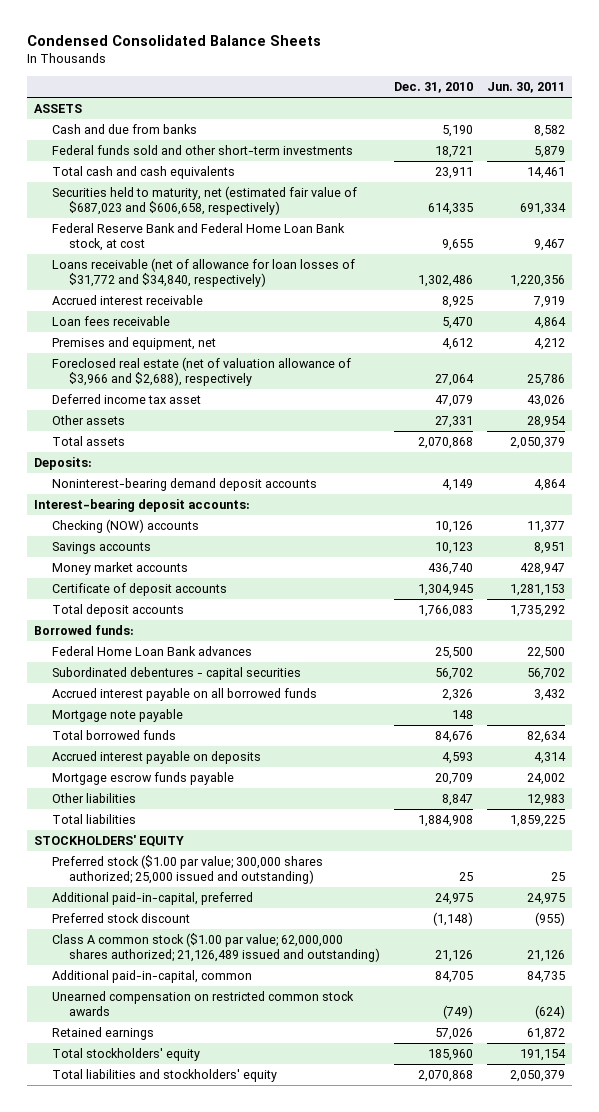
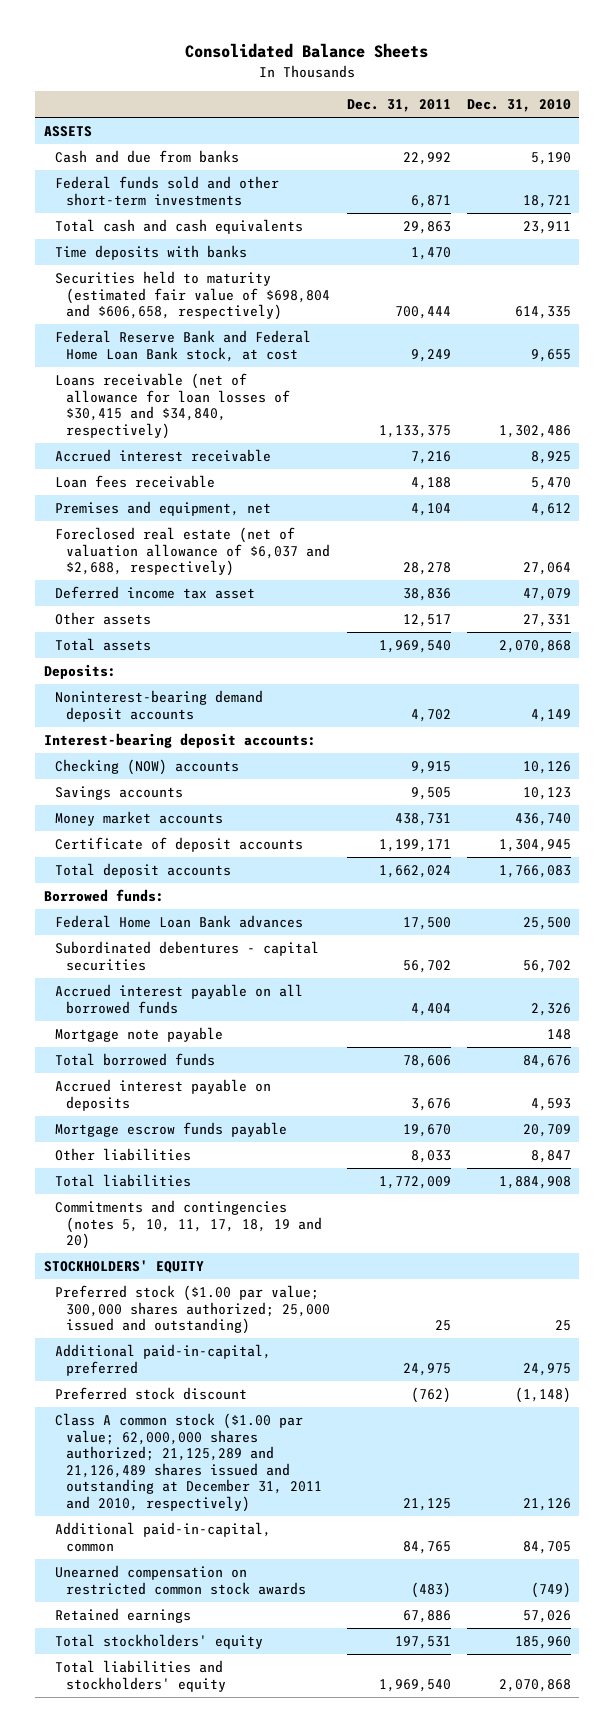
- Condensed Consolidated Balance Sheets
+ Consolidated Balance Sheets
- | Dec. 31, 2010 | Jun. 30, 2011
+ | Dec. 31, 2011 | Dec. 31, 2010
- Securities held to maturity, net (estimated fair value of $687,023 and $606,658, respectively) | 614,335 | 691,334
+ Time deposits with banks | 1,470 |
+ Securities held to maturity (estimated fair value of $698,804 and $606,658, respectively) | 700,444 | 614,335
- Loans receivable (net of allowance for loan losses of $31,772 and $34,840, respectively) | 1,302,486 | 1,220,356
+ Loans receivable (net of allowance for loan losses of $30,415 and $34,840, respectively) | 1,133,375 | 1,302,486
- Foreclosed real estate (net of valuation allowance of $3,966 and $2,688), respectively | 27,064 | 25,786
+ Foreclosed real estate (net of valuation allowance of $6,037 and $2,688, respectively) | 28,278 | 27,064
+ Commitments and contingencies (notes 5, 10, 11, 17, 18, 19 and 20)
- Class A common stock ($1.00 par value; 62,000,000 shares authorized; 21,126,489 issued and outstanding) | 21,126 | 21,126
+ Class A common stock ($1.00 par value; 62,000,000 shares authorized; 21,125,289 and 21,126,489 shares issued and outstanding at December 31, 2011 and 2010, respectively) | 21,125 | 21,126

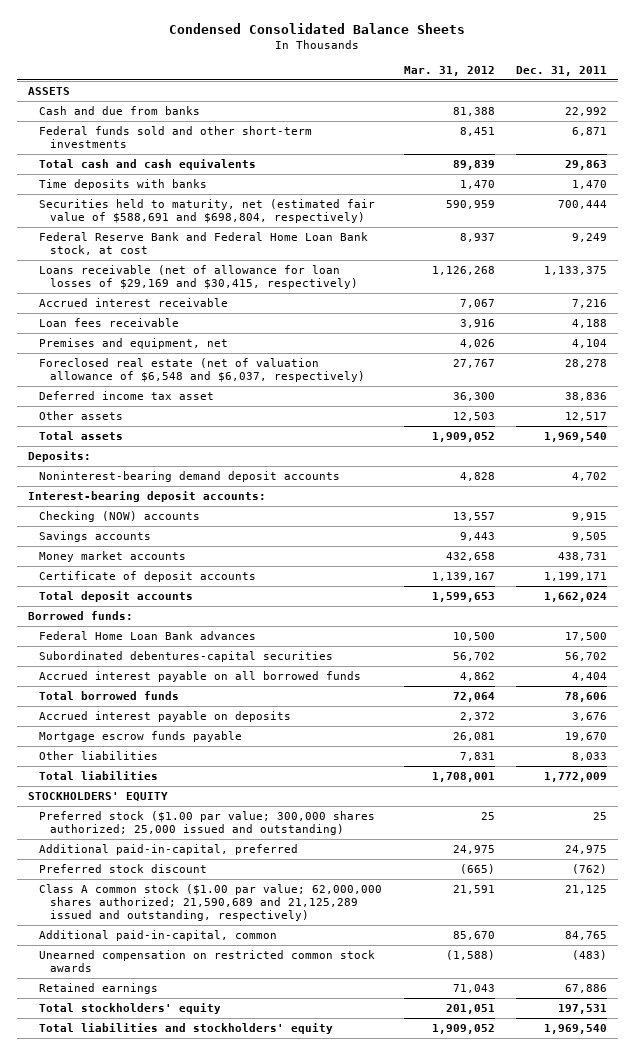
- Consolidated Balance Sheets
+ Condensed Consolidated Balance Sheets
- | Dec. 31, 2011 | Dec. 31, 2010
+ | Mar. 31, 2012 | Dec. 31, 2011
- Securities held to maturity (estimated fair value of $698,804 and $606,658, respectively) | 700,444 | 614,335
+ Securities held to maturity, net (estimated fair value of $588,691 and $698,804, respectively) | 590,959 | 700,444
- Loans receivable (net of allowance for loan losses of $30,415 and $34,840, respectively) | 1,133,375 | 1,302,486
+ Loans receivable (net of allowance for loan losses of $29,169 and $30,415, respectively) | 1,126,268 | 1,133,375
- Foreclosed real estate (net of valuation allowance of $6,037 and $2,688, respectively) | 28,278 | 27,064
+ Foreclosed real estate (net of valuation allowance of $6,548 and $6,037, respectively) | 27,767 | 28,278
- Subordinated debentures - capital securities | 56,702 | 56,702
+ Subordinated debentures-capital securities | 56,702 | 56,702
- Mortgage note payable | | 148
- Commitments and contingencies (notes 5, 10, 11, 17, 18, 19 and 20)
- Class A common stock ($1.00 par value; 62,000,000 shares authorized; 21,125,289 and 21,126,489 shares issued and outstanding at December 31, 2011 and 2010, respectively) | 21,125 | 21,126
+ Class A common stock ($1.00 par value; 62,000,000 shares authorized; 21,590,689 and 21,125,289 issued and outstanding, respectively) | 21,591 | 21,125

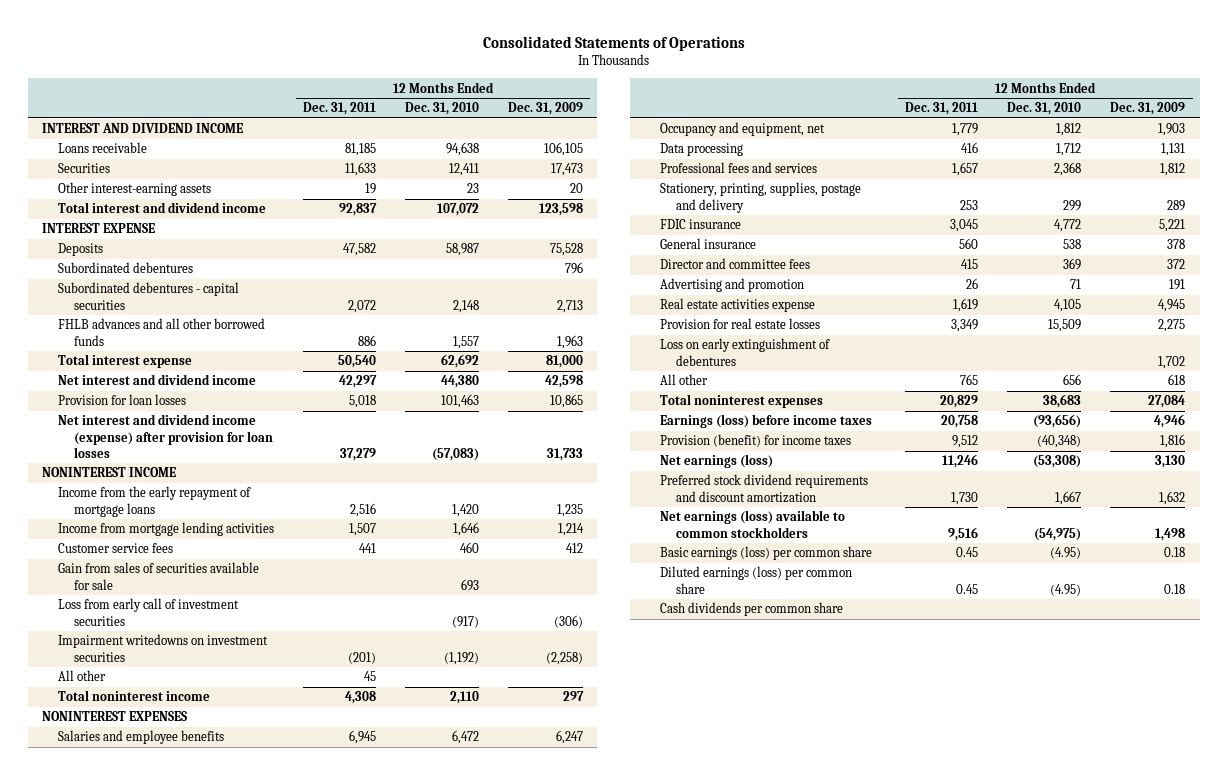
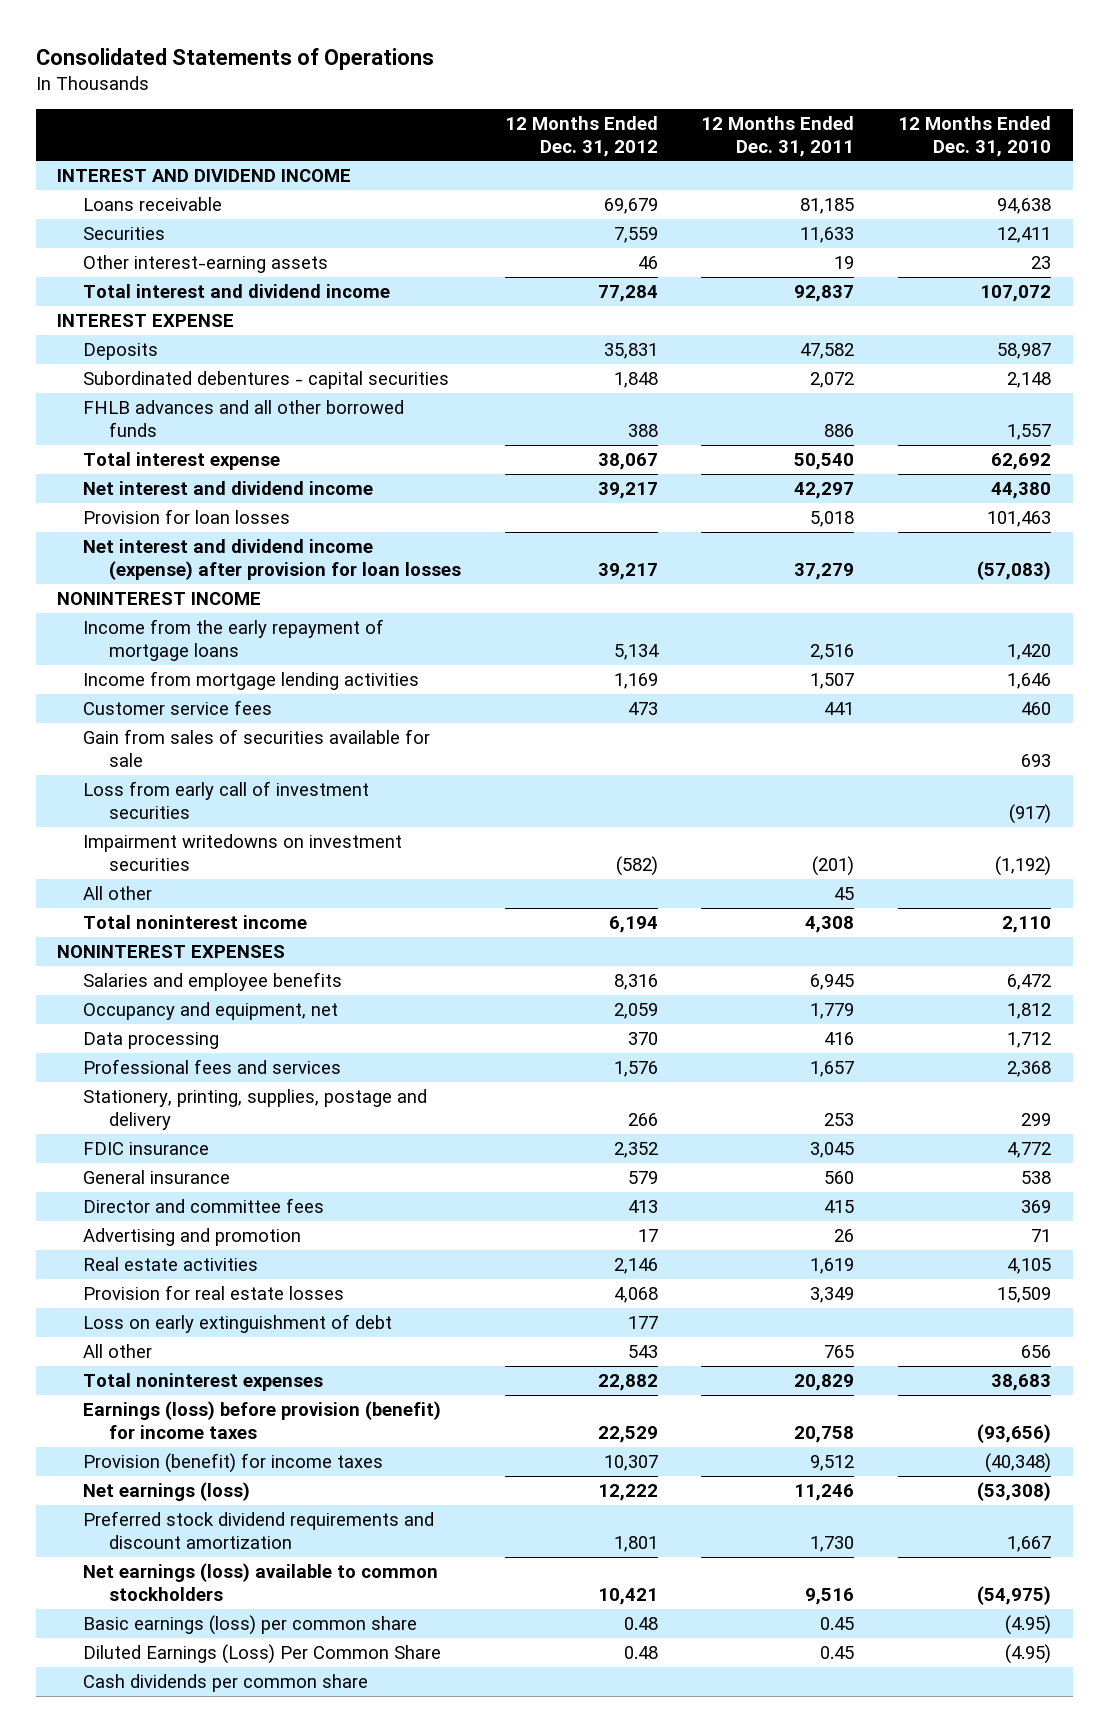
- | 12 Months Ended Dec. 31, 2011 | 12 Months Ended Dec. 31, 2010 | 12 Months Ended Dec. 31, 2009
+ | 12 Months Ended Dec. 31, 2012 | 12 Months Ended Dec. 31, 2011 | 12 Months Ended Dec. 31, 2010
- Subordinated debentures | | | 796
- Real estate activities expense | 1,619 | 4,105 | 4,945
+ Real estate activities | 2,146 | 1,619 | 4,105
- Loss on early extinguishment of debentures | | | 1,702
+ Loss on early extinguishment of debt | 177 | |
- Earnings (loss) before income taxes | 20,758 | (93,656) | 4,946
+ Earnings (loss) before provision (benefit) for income taxes | 22,529 | 20,758 | (93,656)
- Diluted earnings (loss) per common share | 0.45 | (4.95) | 0.18
+ Diluted Earnings (Loss) Per Common Share | 0.48 | 0.45 | (4.95)

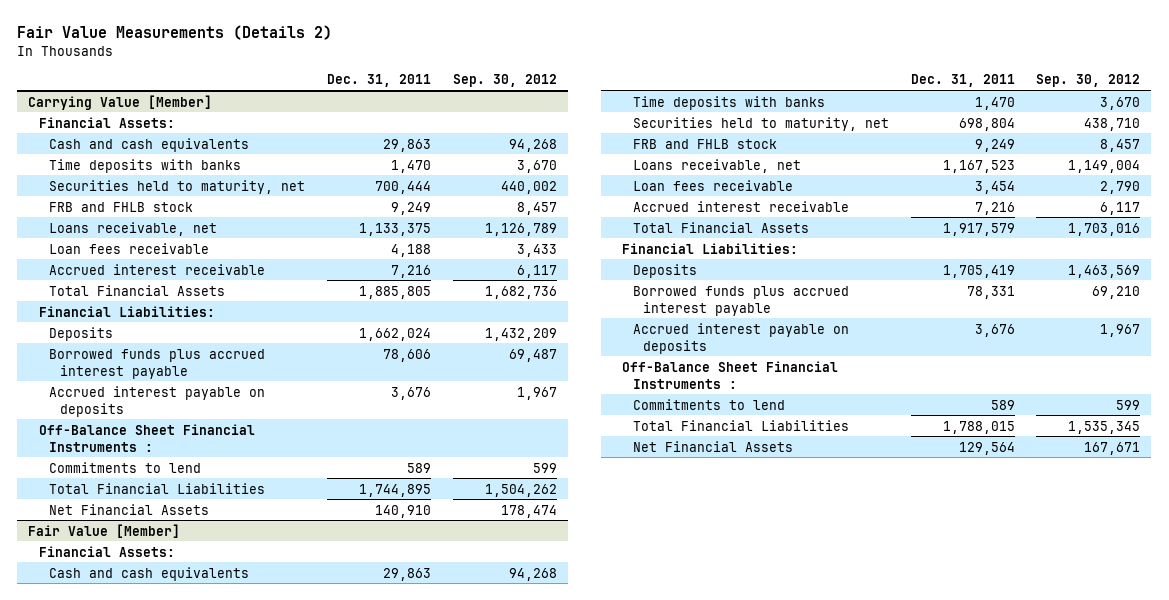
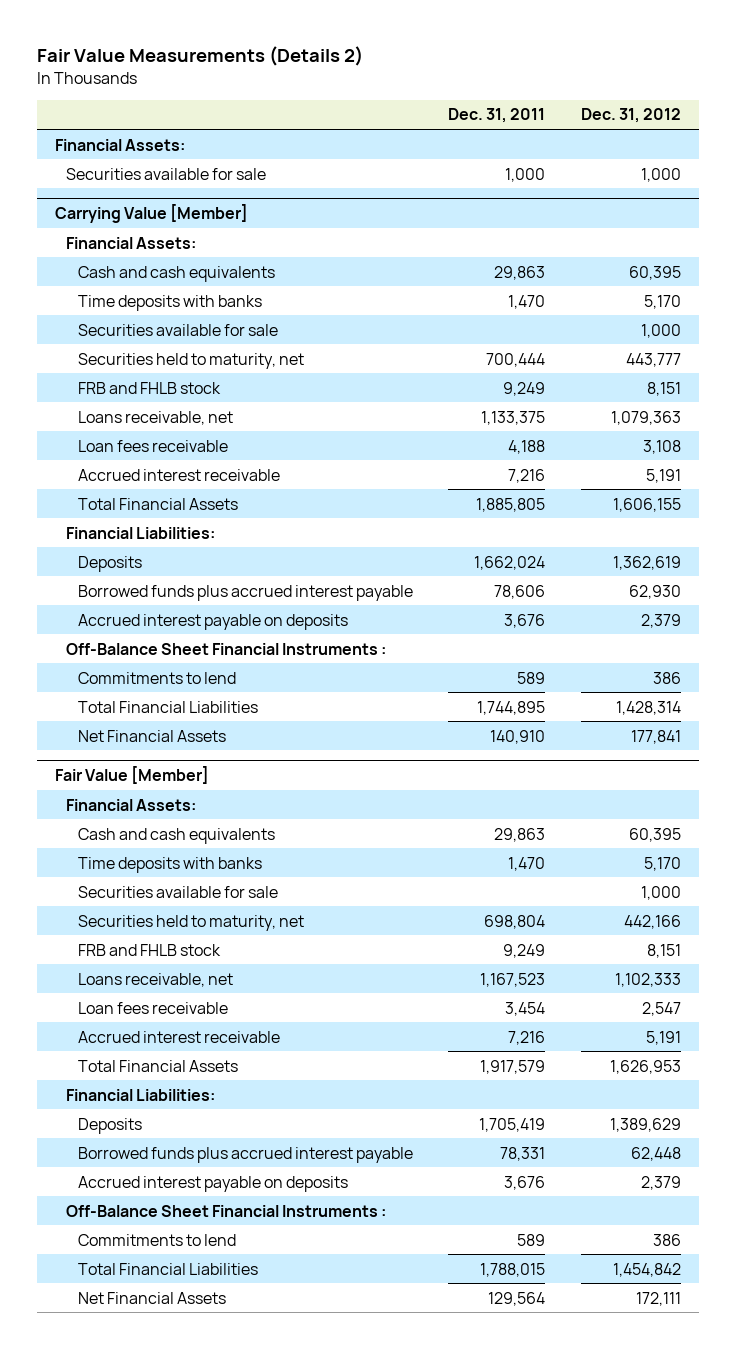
- | Dec. 31, 2011 | Sep. 30, 2012
+ | Dec. 31, 2011 | Dec. 31, 2012
+ Financial Assets:
+ Securities available for sale | 1,000 | 1,000
@ Carrying Value [Member]
+ Securities available for sale | | 1,000
@ Fair Value [Member]
+ Securities available for sale | | 1,000

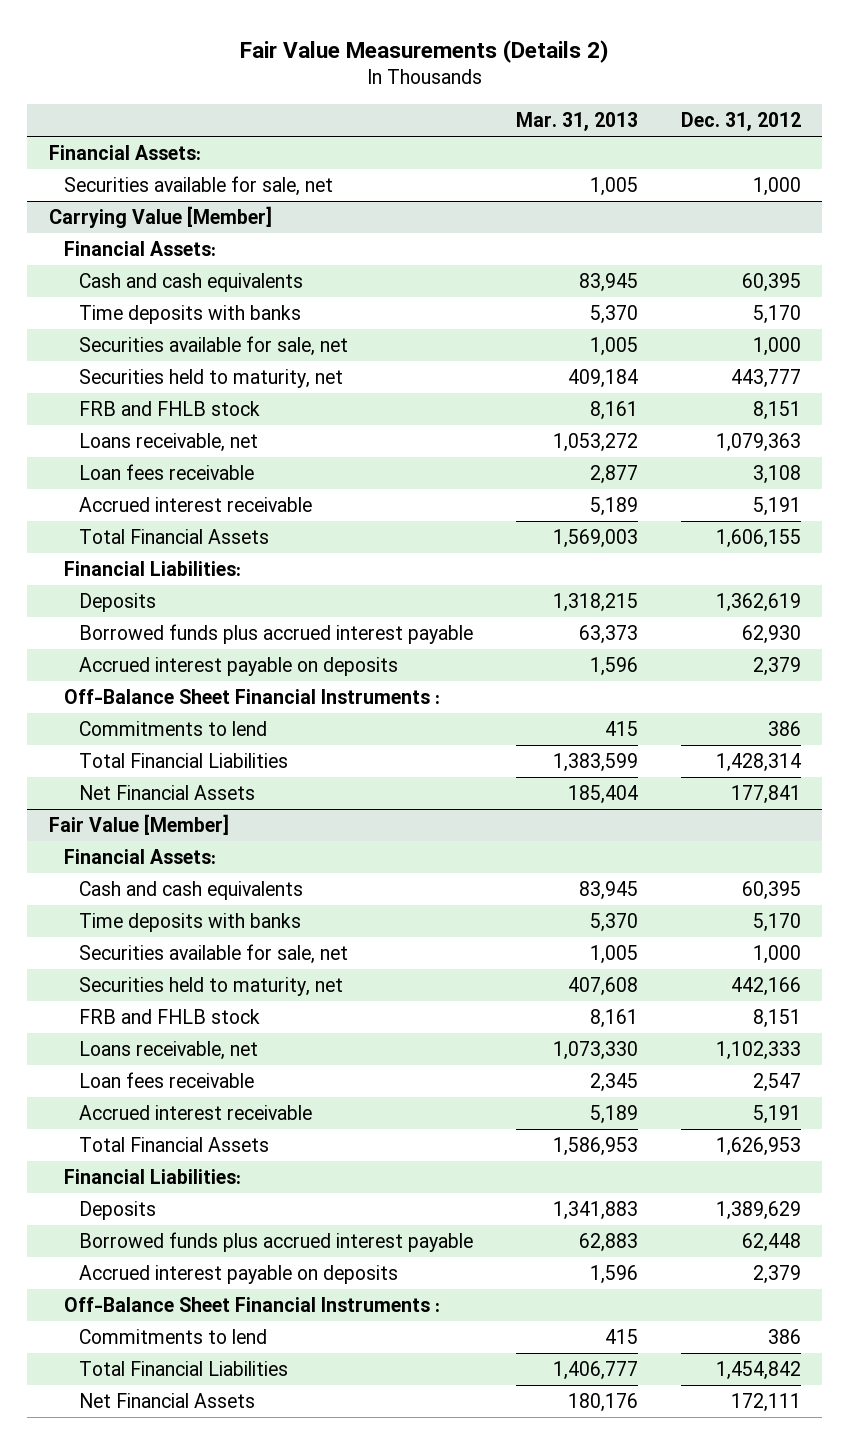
- | Dec. 31, 2011 | Dec. 31, 2012
+ | Mar. 31, 2013 | Dec. 31, 2012
- Securities available for sale | 1,000 | 1,000
+ Securities available for sale, net | 1,005 | 1,000
@ Carrying Value [Member]
- Securities available for sale | | 1,000
+ Securities available for sale, net | 1,005 | 1,000
@ Fair Value [Member]
- Securities available for sale | | 1,000
+ Securities available for sale, net | 1,005 | 1,000

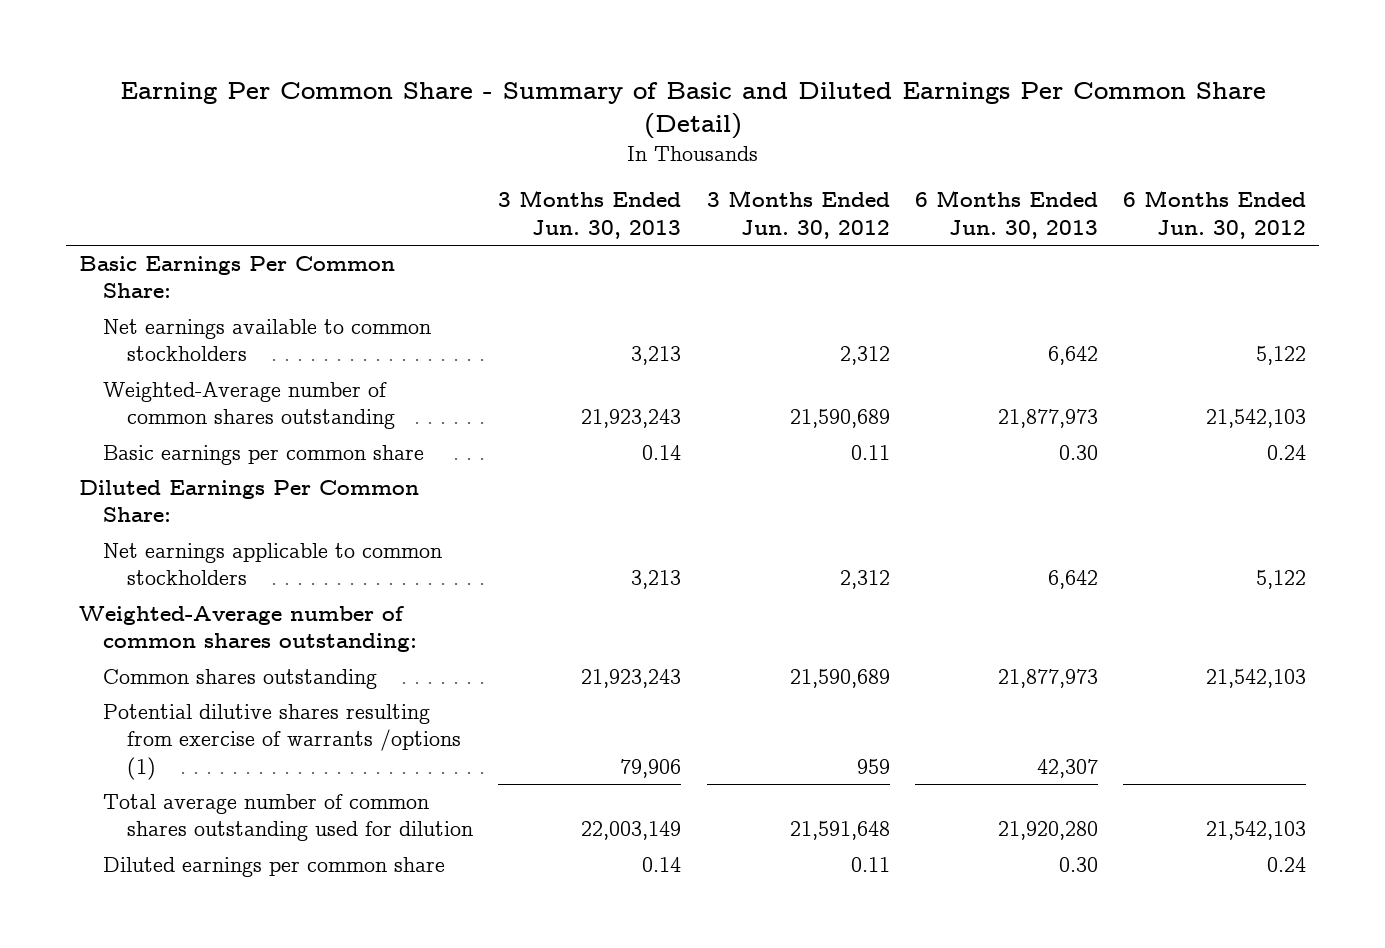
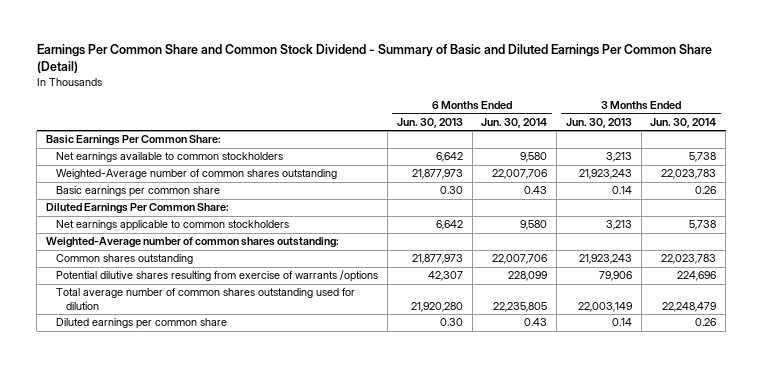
- Earning Per Common Share - Summary of Basic and Diluted Earnings Per Common Share (Detail)
+ Earnings Per Common Share and Common Stock Dividend - Summary of Basic and Diluted Earnings Per Common Share (Detail)
- | 3 Months Ended Jun. 30, 2013 | 3 Months Ended Jun. 30, 2012 | 6 Months Ended Jun. 30, 2013 | 6 Months Ended Jun. 30, 2012
+ | 6 Months Ended Jun. 30, 2013 | 6 Months Ended Jun. 30, 2014 | 3 Months Ended Jun. 30, 2013 | 3 Months Ended Jun. 30, 2014
- Potential dilutive shares resulting from exercise of warrants /options (1) | 79,906 | 959 | 42,307 |
+ Potential dilutive shares resulting from exercise of warrants /options | 42,307 | 228,099 | 79,906 | 224,696

